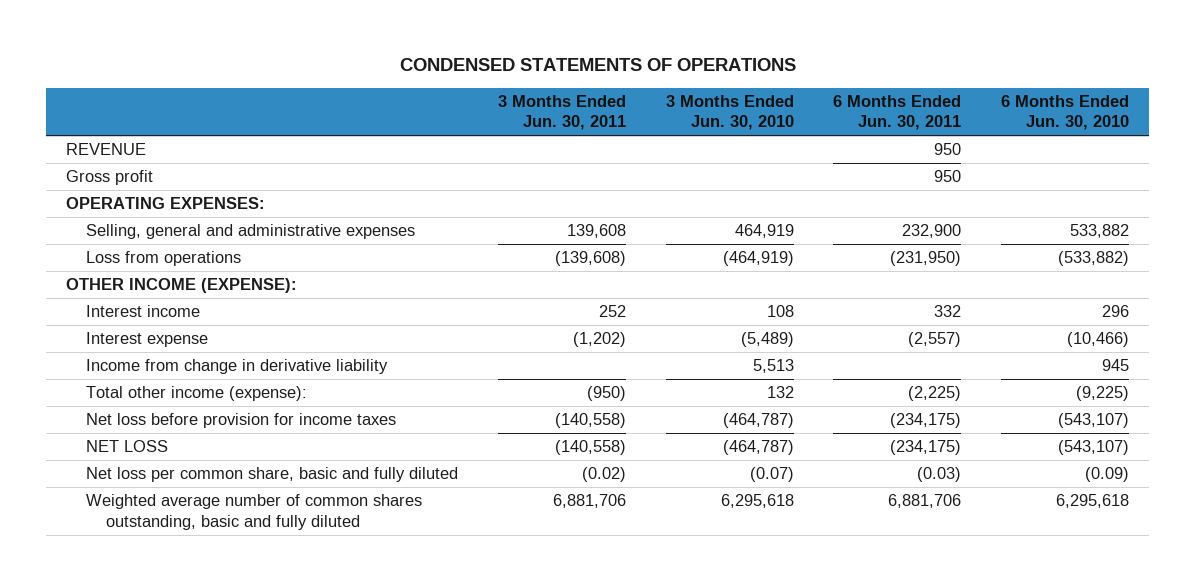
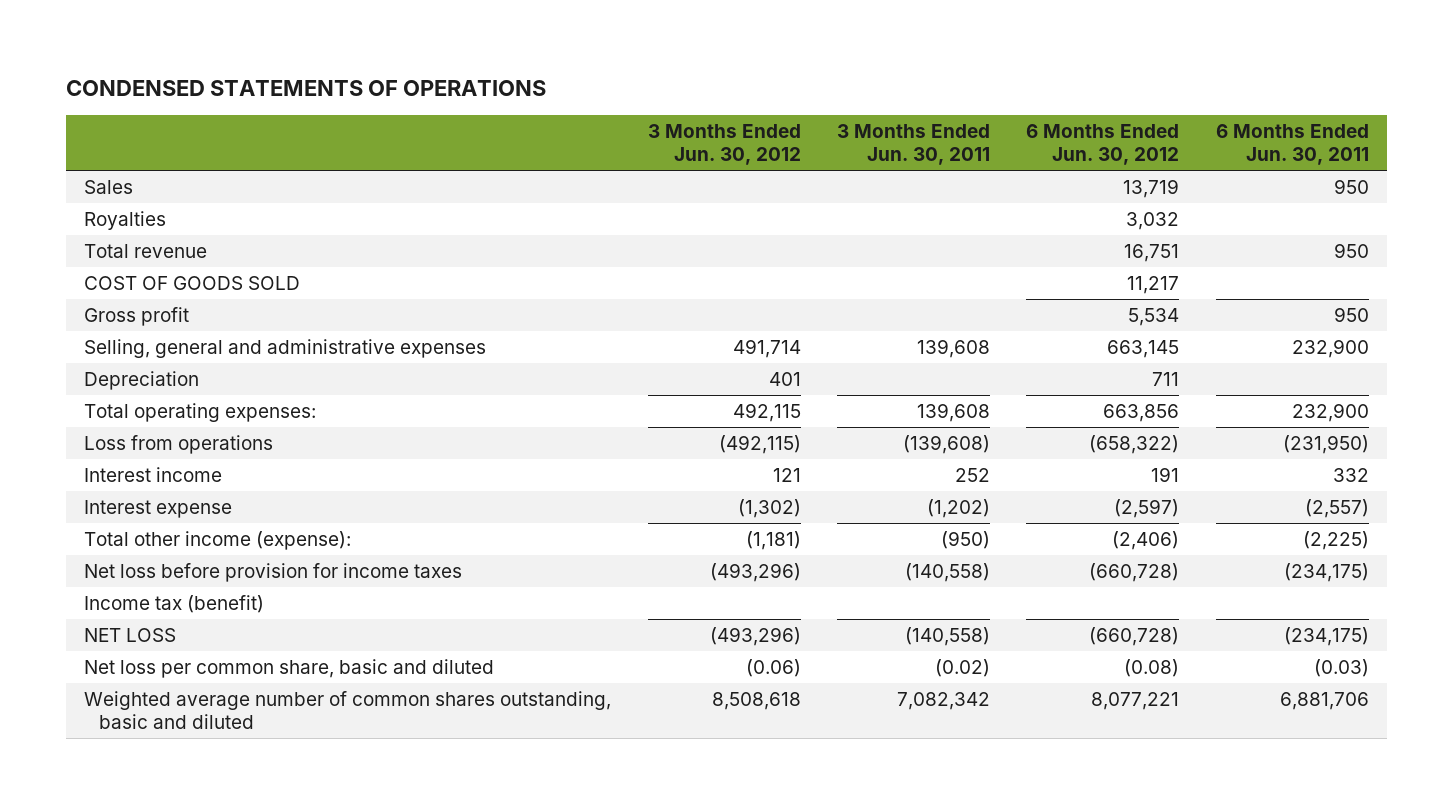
- | 3 Months Ended Jun. 30, 2011 | 3 Months Ended Jun. 30, 2010 | 6 Months Ended Jun. 30, 2011 | 6 Months Ended Jun. 30, 2010
+ | 3 Months Ended Jun. 30, 2012 | 3 Months Ended Jun. 30, 2011 | 6 Months Ended Jun. 30, 2012 | 6 Months Ended Jun. 30, 2011
- REVENUE | | | 950 |
+ Sales | | | 13,719 | 950
+ Royalties | | | 3,032 |
+ Total revenue | | | 16,751 | 950
+ COST OF GOODS SOLD | | | 11,217 |
- OPERATING EXPENSES:
+ Depreciation | 401 | | 711 |
+ Total operating expenses: | 492,115 | 139,608 | 663,856 | 232,900
- OTHER INCOME (EXPENSE):
- Income from change in derivative liability | | 5,513 | | 945
+ Income tax (benefit)
- Net loss per common share, basic and fully diluted | (0.02) | (0.07) | (0.03) | (0.09)
- Weighted average number of common shares outstanding, basic and fully diluted | 6,881,706 | 6,295,618 | 6,881,706 | 6,295,618
+ Net loss per common share, basic and diluted | (0.06) | (0.02) | (0.08) | (0.03)
+ Weighted average number of common shares outstanding, basic and diluted | 8,508,618 | 7,082,342 | 8,077,221 | 6,881,706

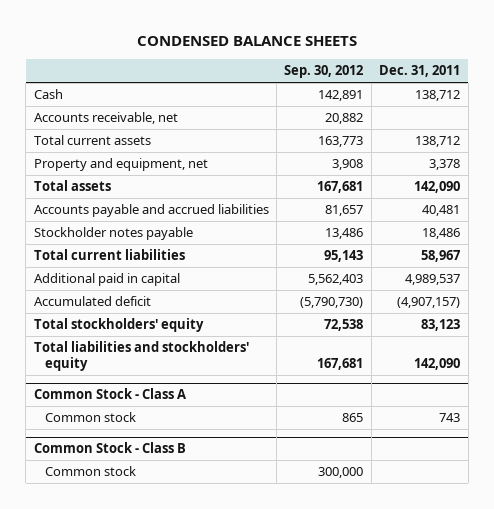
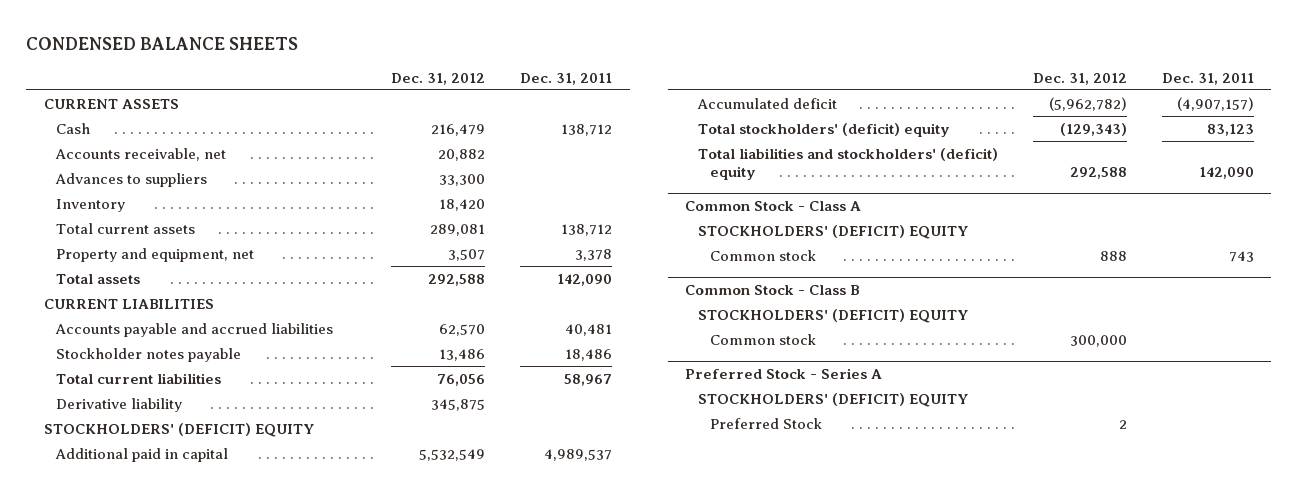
- | Sep. 30, 2012 | Dec. 31, 2011
+ | Dec. 31, 2012 | Dec. 31, 2011
+ CURRENT ASSETS
+ Advances to suppliers | 33,300 |
+ Inventory | 18,420 |
+ CURRENT LIABILITIES
+ Derivative liability | 345,875 |
+ STOCKHOLDERS' (DEFICIT) EQUITY
- Total stockholders' equity | 72,538 | 83,123
- Total liabilities and stockholders' equity | 167,681 | 142,090
+ Total stockholders' (deficit) equity | (129,343) | 83,123
+ Total liabilities and stockholders' (deficit) equity | 292,588 | 142,090
@ Common Stock - Class A
+ STOCKHOLDERS' (DEFICIT) EQUITY
@ Common Stock - Class B
+ STOCKHOLDERS' (DEFICIT) EQUITY
+ Preferred Stock - Series A
+ STOCKHOLDERS' (DEFICIT) EQUITY
+ Preferred Stock | 2 |

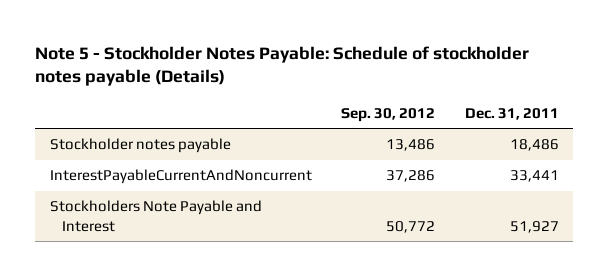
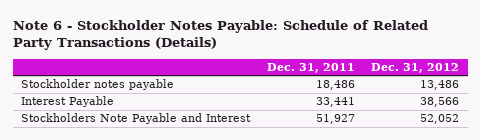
- Note 5 - Stockholder Notes Payable: Schedule of stockholder notes payable (Details)
+ Note 6 - Stockholder Notes Payable: Schedule of Related Party Transactions (Details)
- | Sep. 30, 2012 | Dec. 31, 2011
+ | Dec. 31, 2011 | Dec. 31, 2012
- InterestPayableCurrentAndNoncurrent | 37,286 | 33,441
+ Interest Payable | 33,441 | 38,566

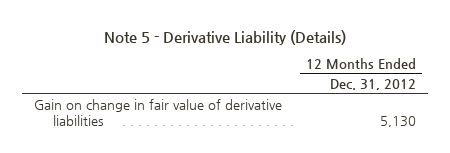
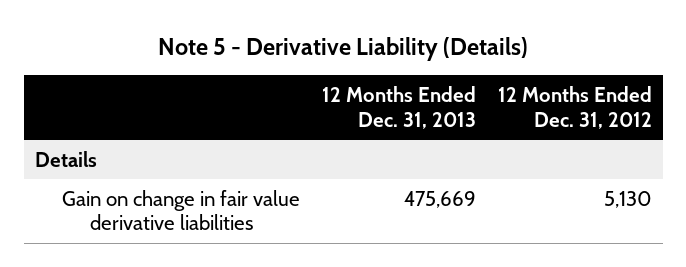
- | 12 Months Ended Dec. 31, 2012
+ | 12 Months Ended Dec. 31, 2013 | 12 Months Ended Dec. 31, 2012
- Gain on change in fair value of derivative liabilities | 5,130
+ Details
+ Gain on change in fair value derivative liabilities | 475,669 | 5,130

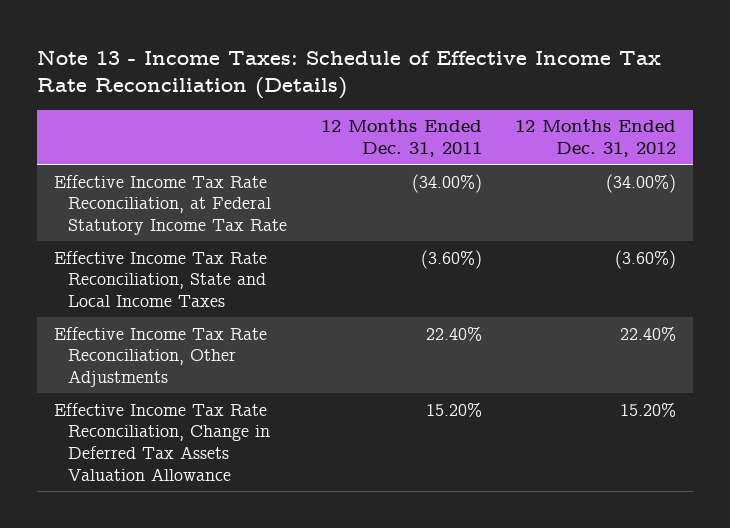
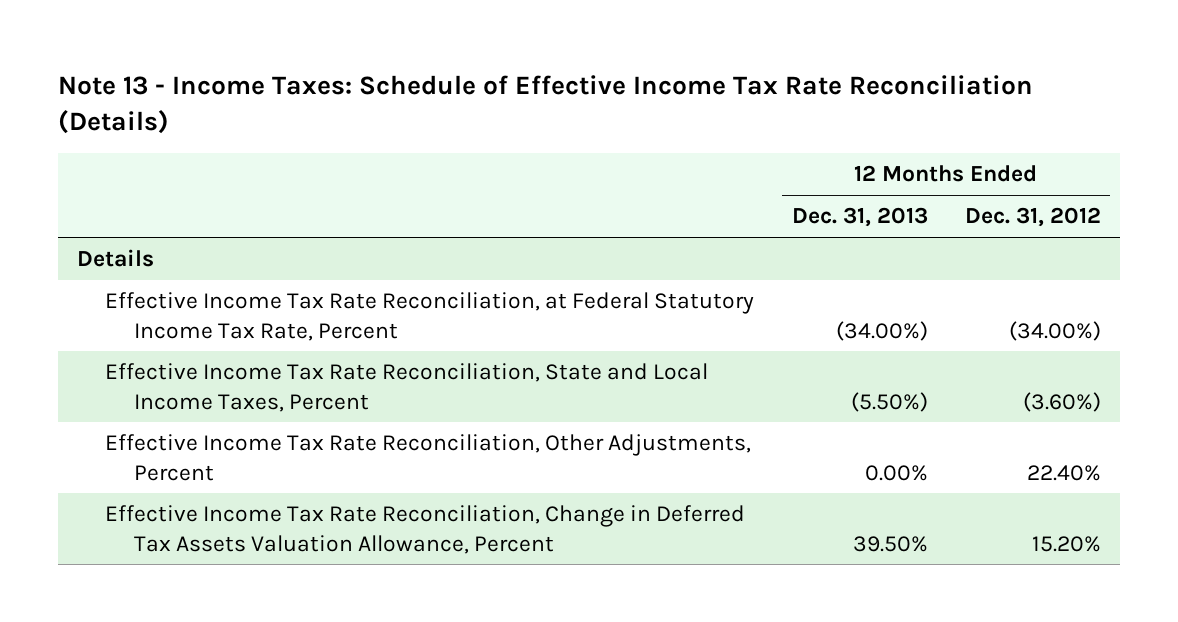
- | 12 Months Ended Dec. 31, 2011 | 12 Months Ended Dec. 31, 2012
+ | 12 Months Ended Dec. 31, 2013 | 12 Months Ended Dec. 31, 2012
- Effective Income Tax Rate Reconciliation, at Federal Statutory Income Tax Rate | (34.00%) | (34.00%)
- Effective Income Tax Rate Reconciliation, State and Local Income Taxes | (3.60%) | (3.60%)
- Effective Income Tax Rate Reconciliation, Other Adjustments | 22.40% | 22.40%
- Effective Income Tax Rate Reconciliation, Change in Deferred Tax Assets Valuation Allowance | 15.20% | 15.20%
+ Details
+ Effective Income Tax Rate Reconciliation, at Federal Statutory Income Tax Rate, Percent | (34.00%) | (34.00%)
+ Effective Income Tax Rate Reconciliation, State and Local Income Taxes, Percent | (5.50%) | (3.60%)
+ Effective Income Tax Rate Reconciliation, Other Adjustments, Percent | 0.00% | 22.40%
+ Effective Income Tax Rate Reconciliation, Change in Deferred Tax Assets Valuation Allowance, Percent | 39.50% | 15.20%

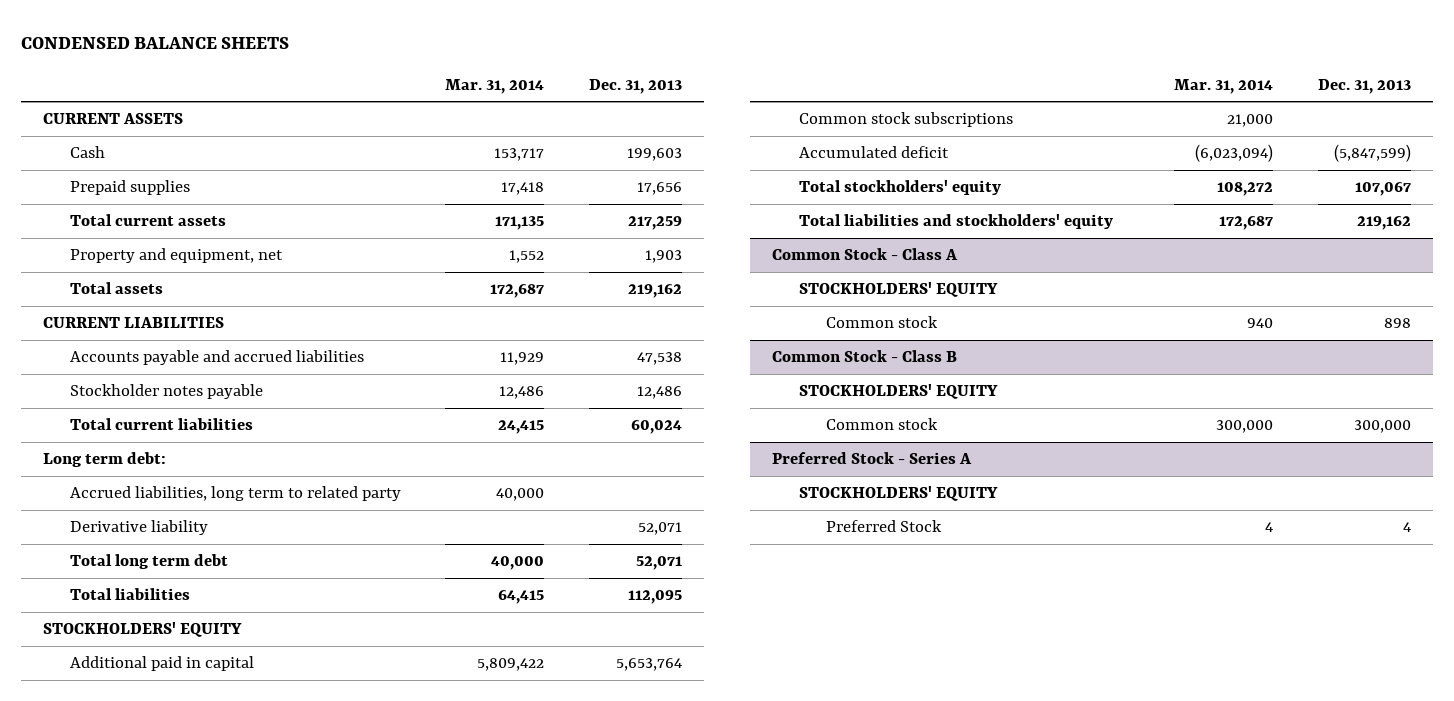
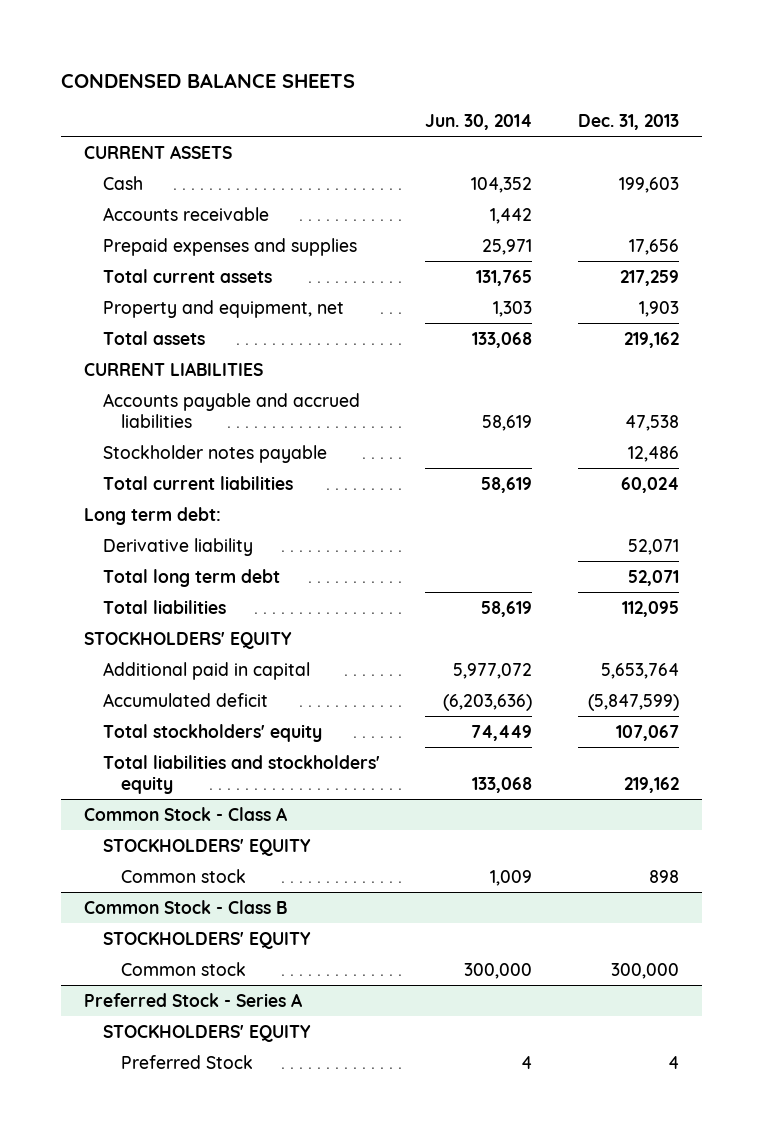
- | Mar. 31, 2014 | Dec. 31, 2013
+ | Jun. 30, 2014 | Dec. 31, 2013
- Prepaid supplies | 17,418 | 17,656
+ Accounts receivable | 1,442 |
+ Prepaid expenses and supplies | 25,971 | 17,656
- Accrued liabilities, long term to related party | 40,000 |
- Common stock subscriptions | 21,000 |

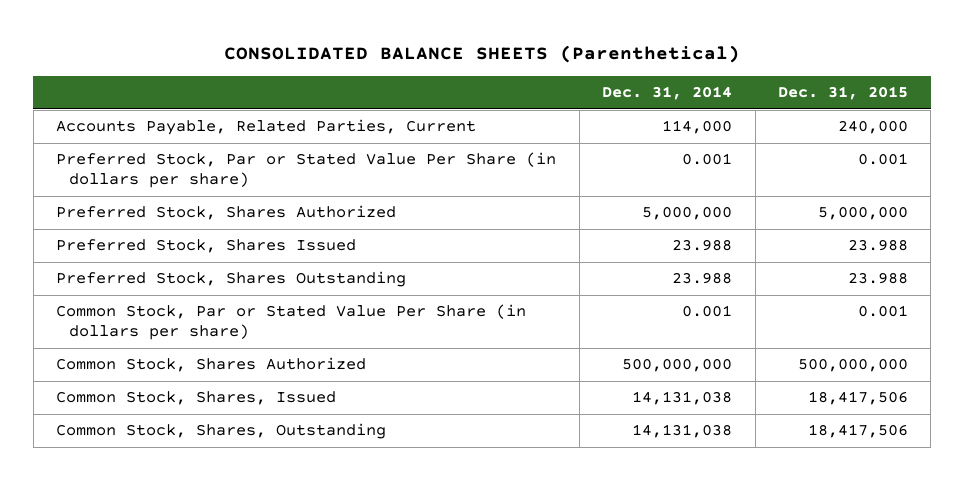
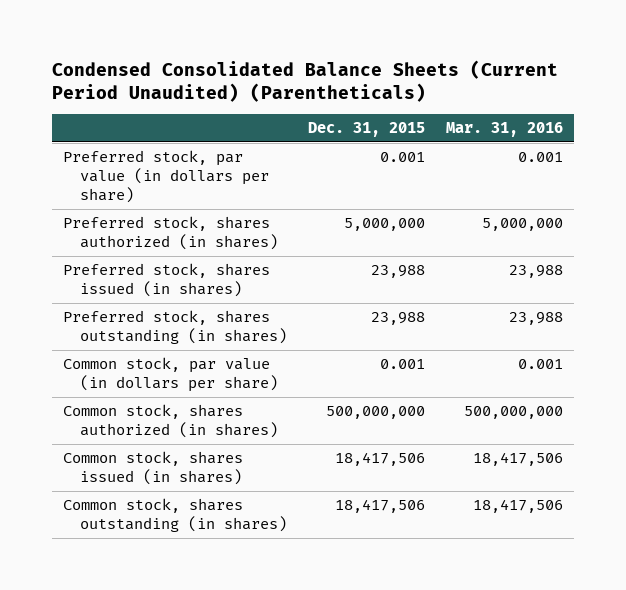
- CONSOLIDATED BALANCE SHEETS (Parenthetical)
+ Condensed Consolidated Balance Sheets (Current Period Unaudited) (Parentheticals)
- | Dec. 31, 2014 | Dec. 31, 2015
+ | Dec. 31, 2015 | Mar. 31, 2016
- Accounts Payable, Related Parties, Current | 114,000 | 240,000
- Preferred Stock, Par or Stated Value Per Share (in dollars per share) | 0.001 | 0.001
- Preferred Stock, Shares Authorized | 5,000,000 | 5,000,000
- Preferred Stock, Shares Issued | 23.988 | 23.988
- Preferred Stock, Shares Outstanding | 23.988 | 23.988
- Common Stock, Par or Stated Value Per Share (in dollars per share) | 0.001 | 0.001
- Common Stock, Shares Authorized | 500,000,000 | 500,000,000
- Common Stock, Shares, Issued | 14,131,038 | 18,417,506
- Common Stock, Shares, Outstanding | 14,131,038 | 18,417,506
+ Preferred stock, par value (in dollars per share) | 0.001 | 0.001
+ Preferred stock, shares authorized (in shares) | 5,000,000 | 5,000,000
+ Preferred stock, shares issued (in shares) | 23,988 | 23,988
+ Preferred stock, shares outstanding (in shares) | 23,988 | 23,988
+ Common stock, par value (in dollars per share) | 0.001 | 0.001
+ Common stock, shares authorized (in shares) | 500,000,000 | 500,000,000
+ Common stock, shares issued (in shares) | 18,417,506 | 18,417,506
+ Common stock, shares outstanding (in shares) | 18,417,506 | 18,417,506

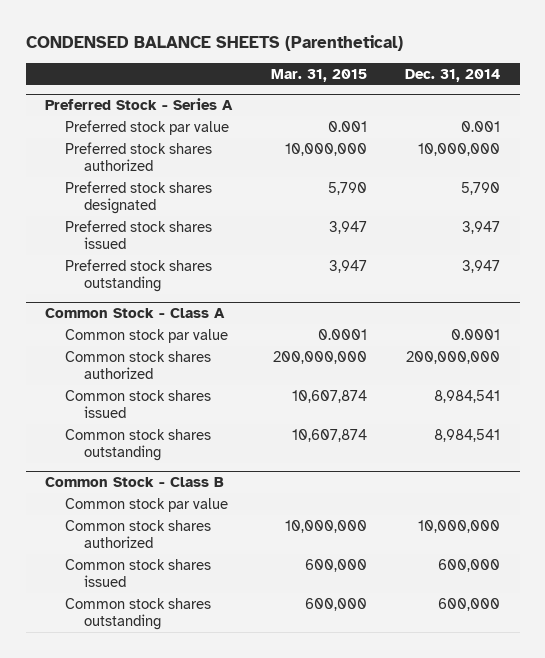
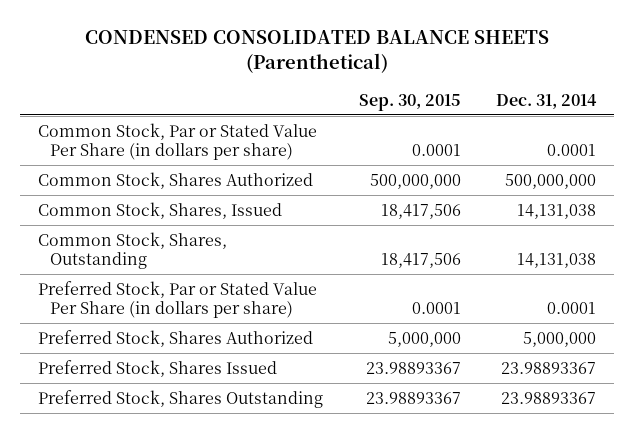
- CONDENSED BALANCE SHEETS (Parenthetical)
+ CONDENSED CONSOLIDATED BALANCE SHEETS (Parenthetical)
- | Mar. 31, 2015 | Dec. 31, 2014
+ | Sep. 30, 2015 | Dec. 31, 2014
- Preferred Stock - Series A
- Preferred stock par value | 0.001 | 0.001
- Preferred stock shares authorized | 10,000,000 | 10,000,000
- Preferred stock shares designated | 5,790 | 5,790
- Preferred stock shares issued | 3,947 | 3,947
- Preferred stock shares outstanding | 3,947 | 3,947
- Common Stock - Class A
- Common stock par value | 0.0001 | 0.0001
- Common stock shares authorized | 200,000,000 | 200,000,000
- Common stock shares issued | 10,607,874 | 8,984,541
- Common stock shares outstanding | 10,607,874 | 8,984,541
- Common Stock - Class B
- Common stock par value
- Common stock shares authorized | 10,000,000 | 10,000,000
- Common stock shares issued | 600,000 | 600,000
- Common stock shares outstanding | 600,000 | 600,000
+ Common Stock, Par or Stated Value Per Share (in dollars per share) | 0.0001 | 0.0001
+ Common Stock, Shares Authorized | 500,000,000 | 500,000,000
+ Common Stock, Shares, Issued | 18,417,506 | 14,131,038
+ Common Stock, Shares, Outstanding | 18,417,506 | 14,131,038
+ Preferred Stock, Par or Stated Value Per Share (in dollars per share) | 0.0001 | 0.0001
+ Preferred Stock, Shares Authorized | 5,000,000 | 5,000,000
+ Preferred Stock, Shares Issued | 23.98893367 | 23.98893367
+ Preferred Stock, Shares Outstanding | 23.98893367 | 23.98893367

